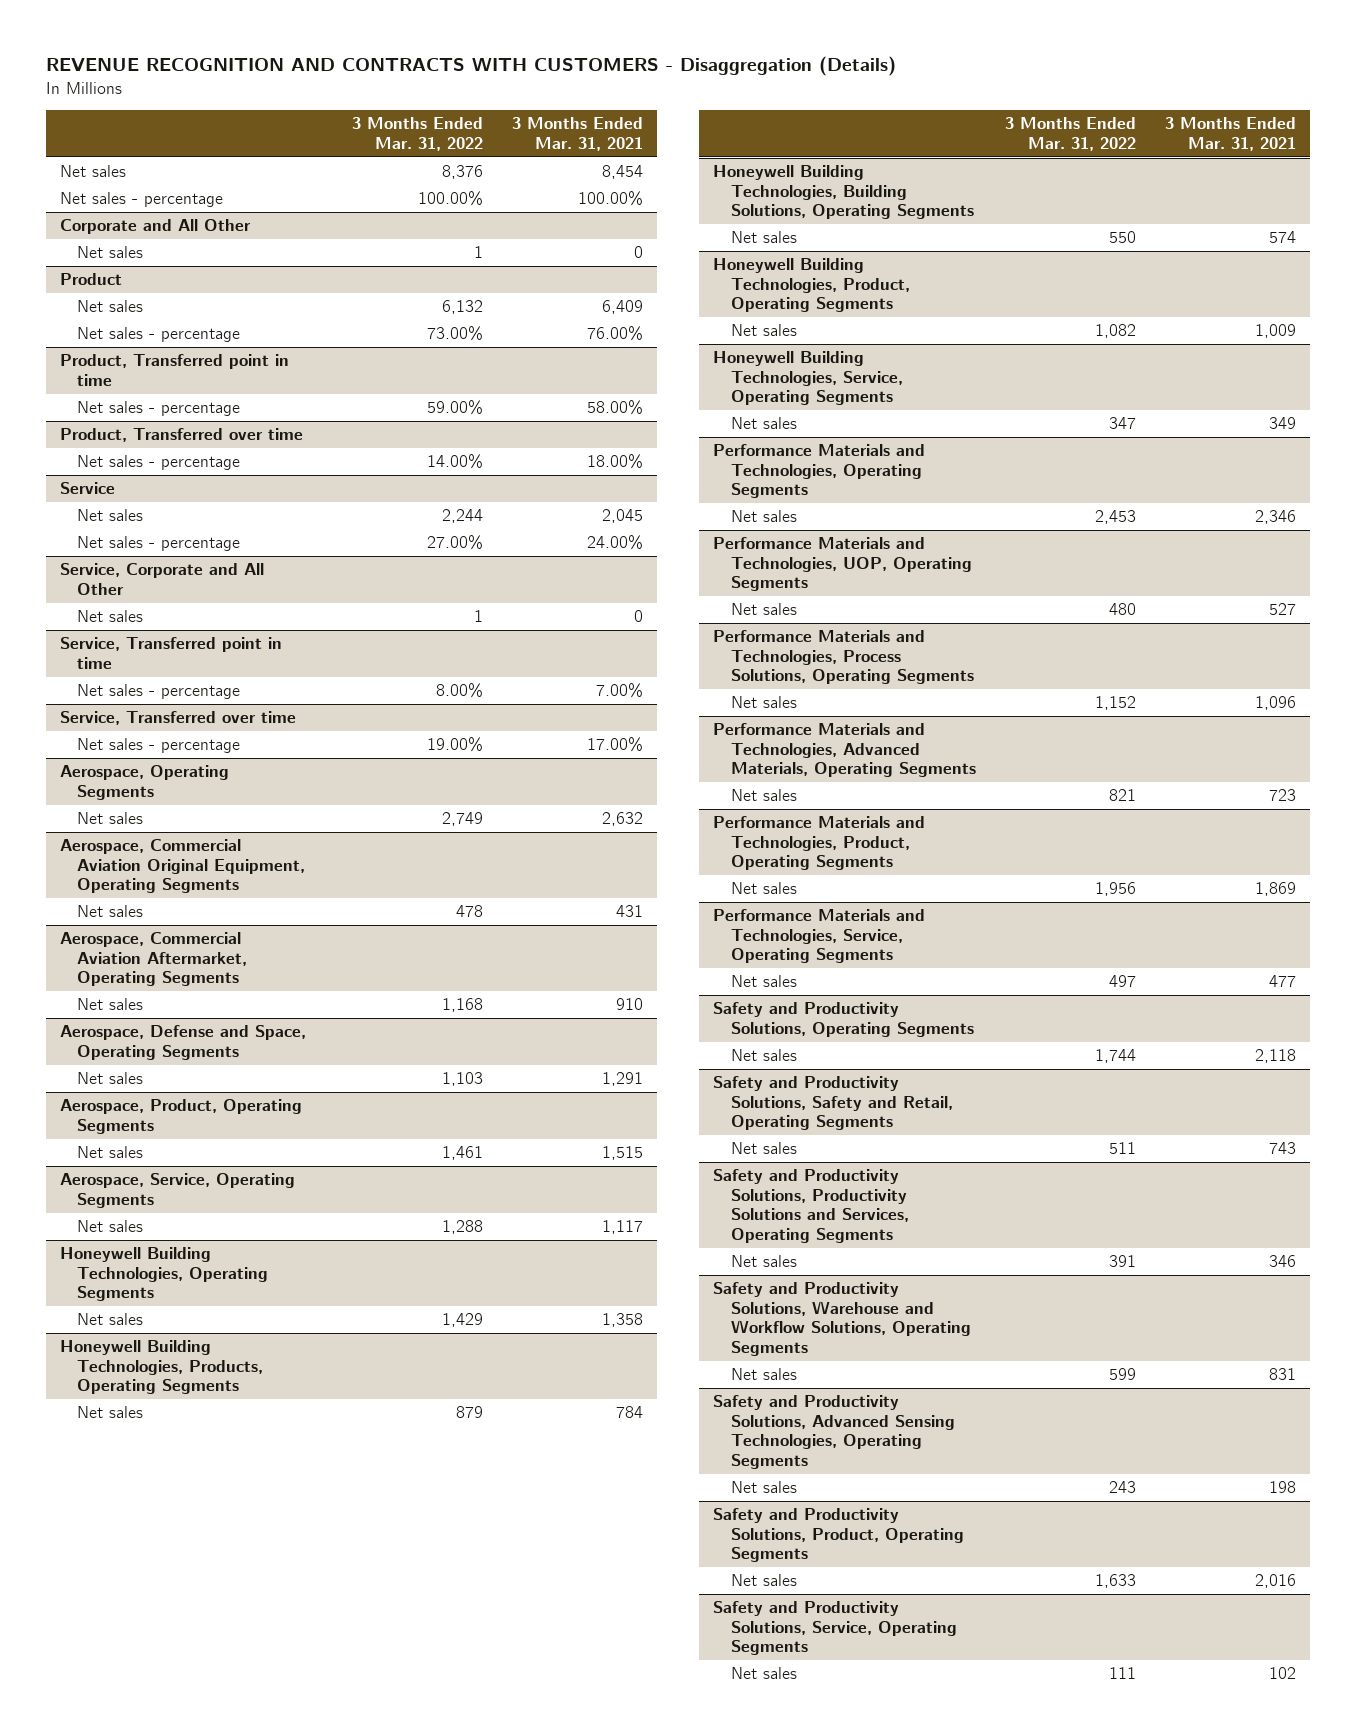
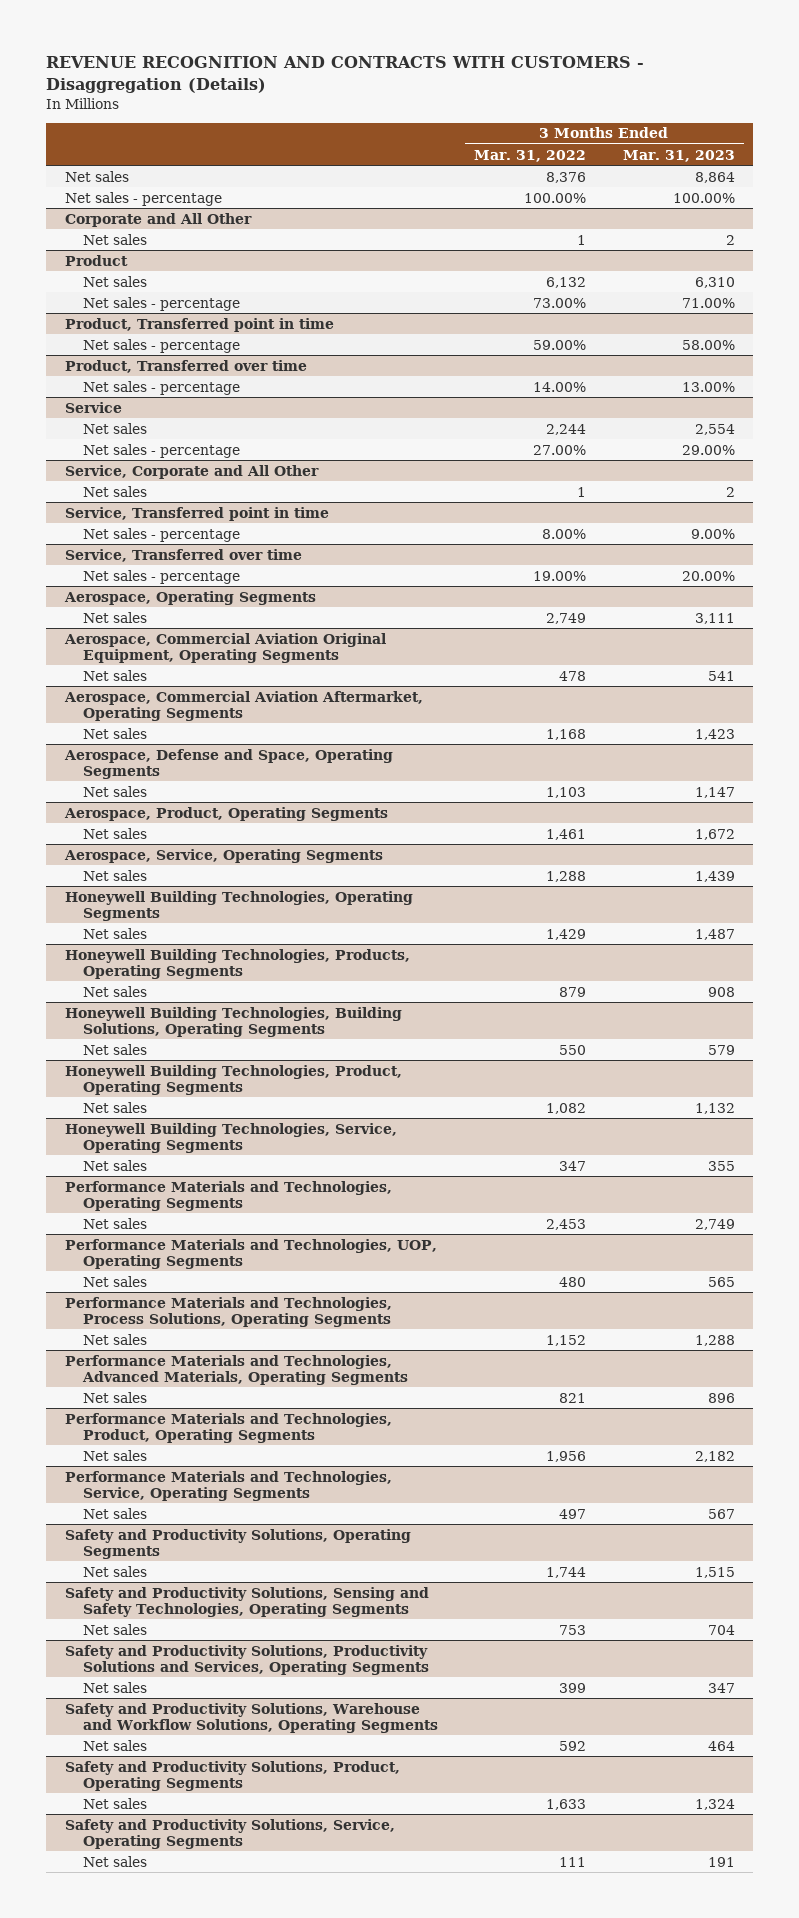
- | 3 Months Ended Mar. 31, 2022 | 3 Months Ended Mar. 31, 2021
+ | 3 Months Ended Mar. 31, 2022 | 3 Months Ended Mar. 31, 2023
- Safety and Productivity Solutions, Safety and Retail, Operating Segments
- Net sales | 511 | 743
+ Safety and Productivity Solutions, Sensing and Safety Technologies, Operating Segments
+ Net sales | 753 | 704
@ Safety and Productivity Solutions, Productivity Solutions and Services, Operating Segments
- Net sales | 391 | 346
+ Net sales | 399 | 347
@ Safety and Productivity Solutions, Warehouse and Workflow Solutions, Operating Segments
- Net sales | 599 | 831
- Safety and Productivity Solutions, Advanced Sensing Technologies, Operating Segments
- Net sales | 243 | 198
@ Safety and Productivity Solutions, Warehouse and Workflow Solutions, Operating Segments
+ Net sales | 592 | 464

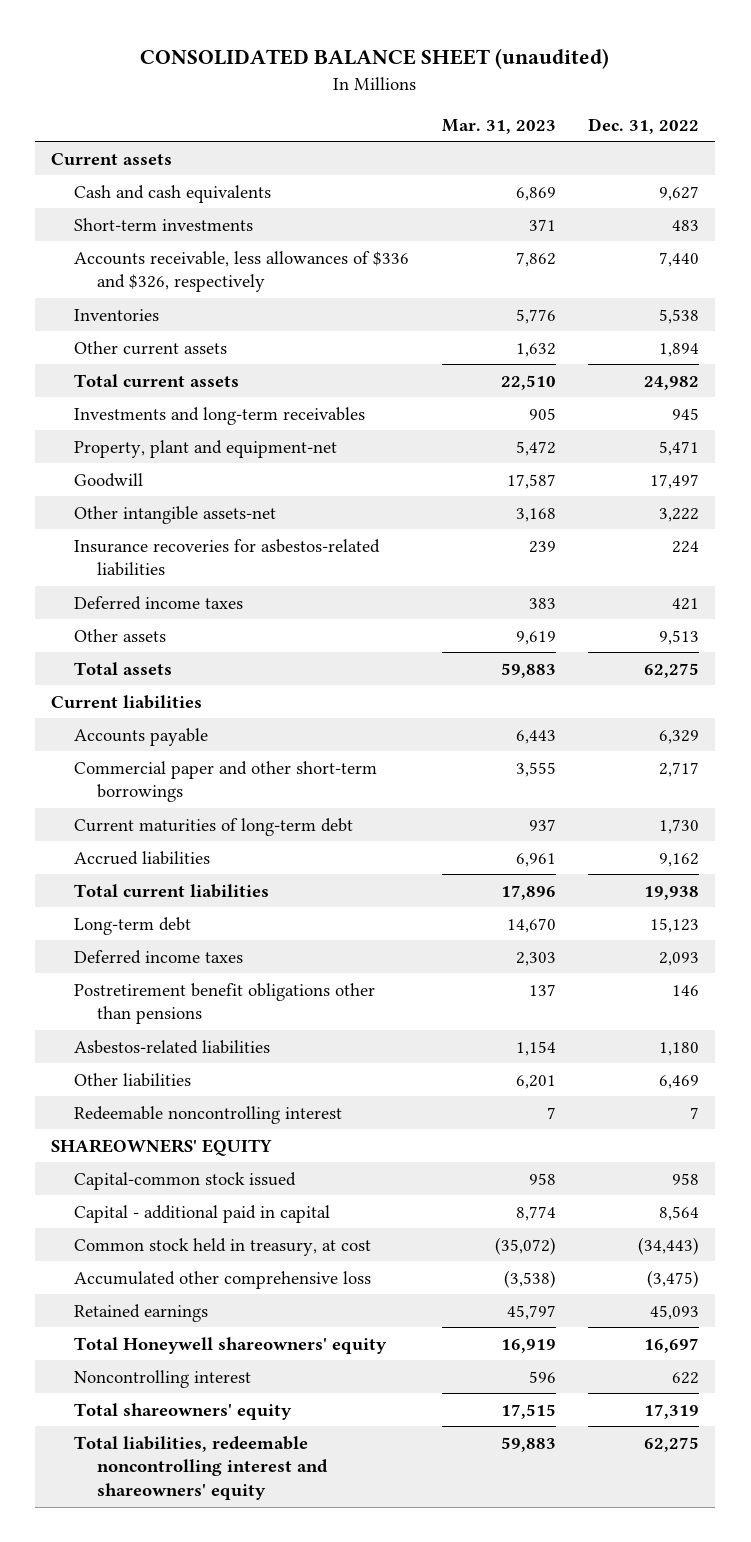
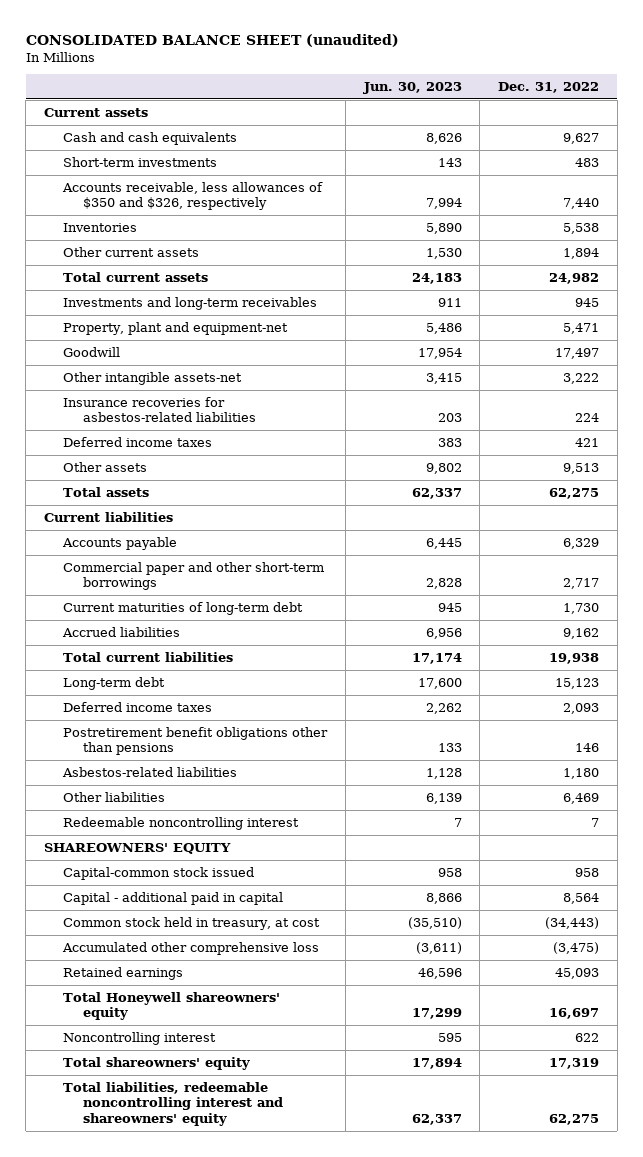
- | Mar. 31, 2023 | Dec. 31, 2022
+ | Jun. 30, 2023 | Dec. 31, 2022
- Accounts receivable, less allowances of $336 and $326, respectively | 7,862 | 7,440
+ Accounts receivable, less allowances of $350 and $326, respectively | 7,994 | 7,440

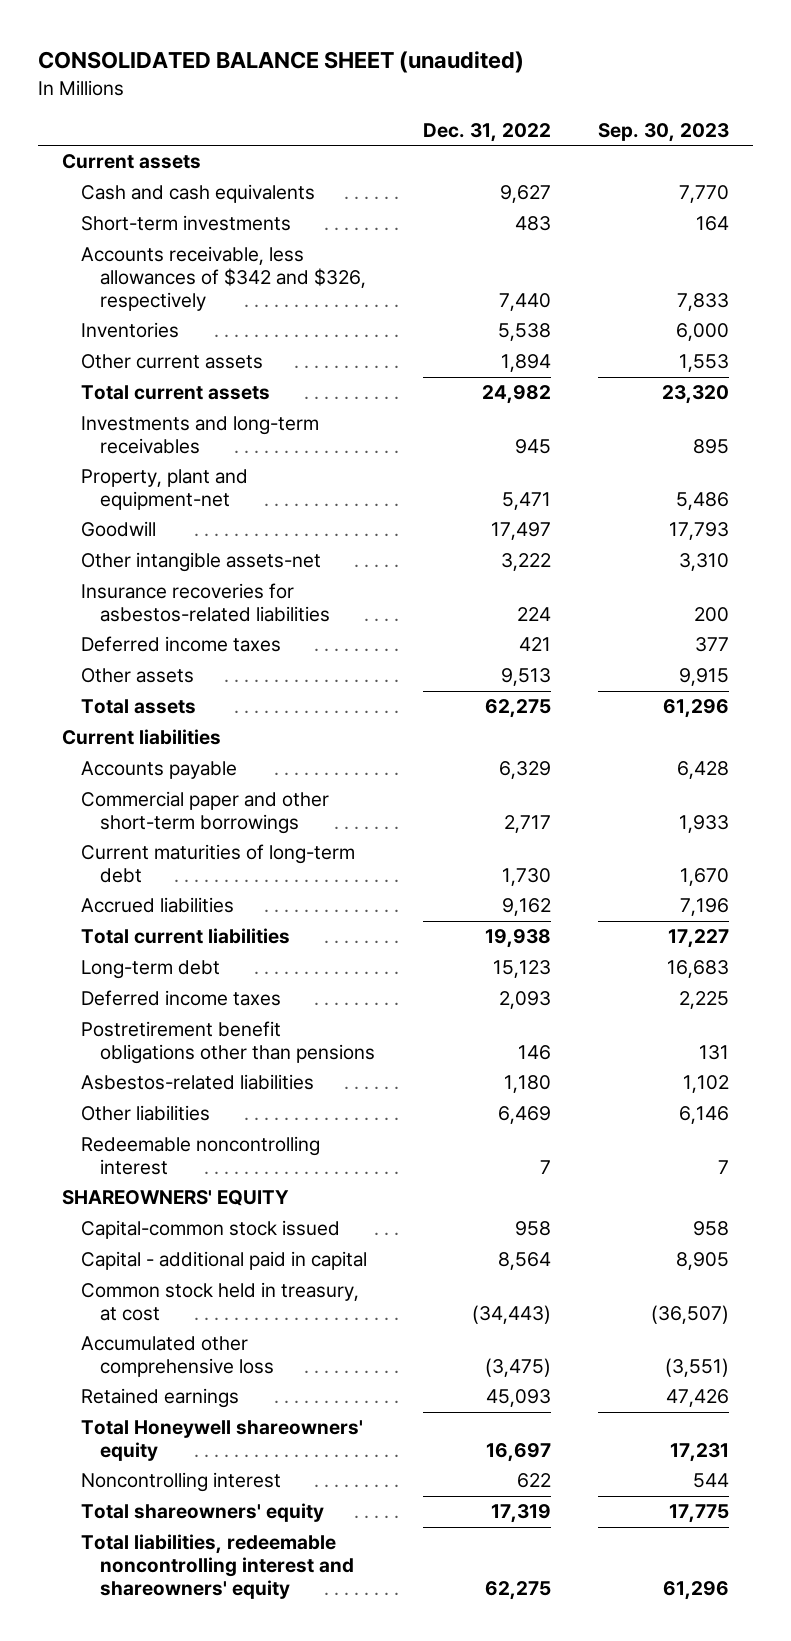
- | Jun. 30, 2023 | Dec. 31, 2022
+ | Dec. 31, 2022 | Sep. 30, 2023
- Accounts receivable, less allowances of $350 and $326, respectively | 7,994 | 7,440
+ Accounts receivable, less allowances of $342 and $326, respectively | 7,440 | 7,833

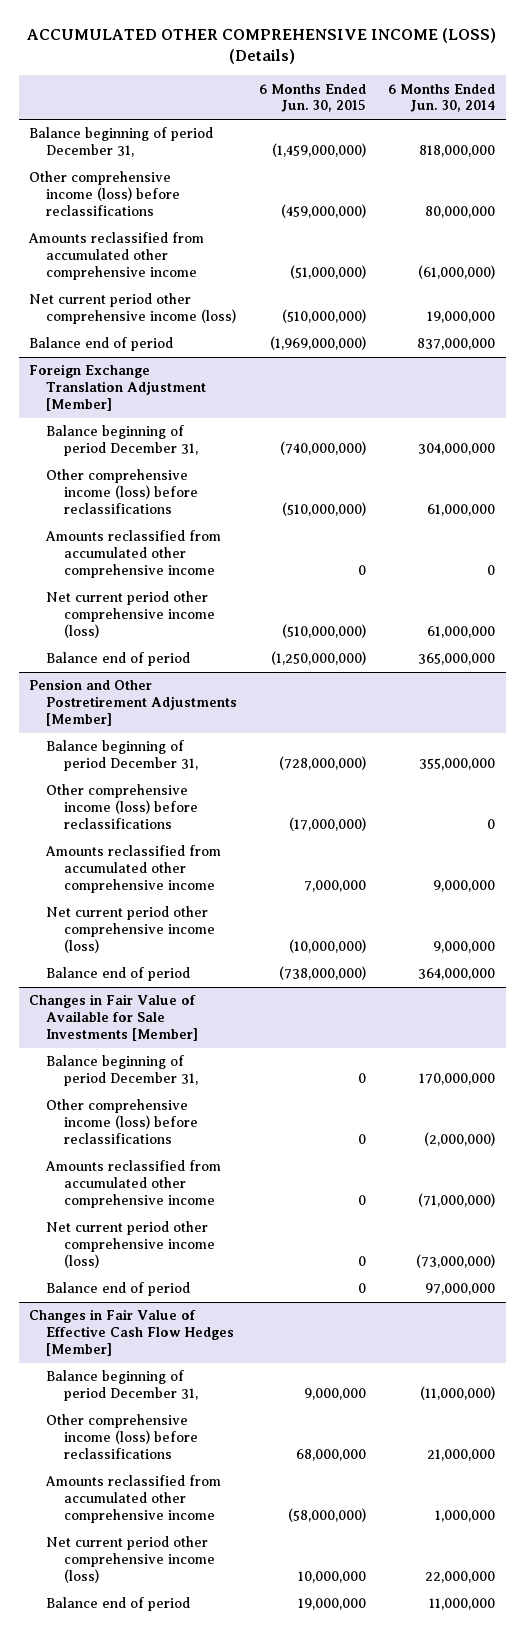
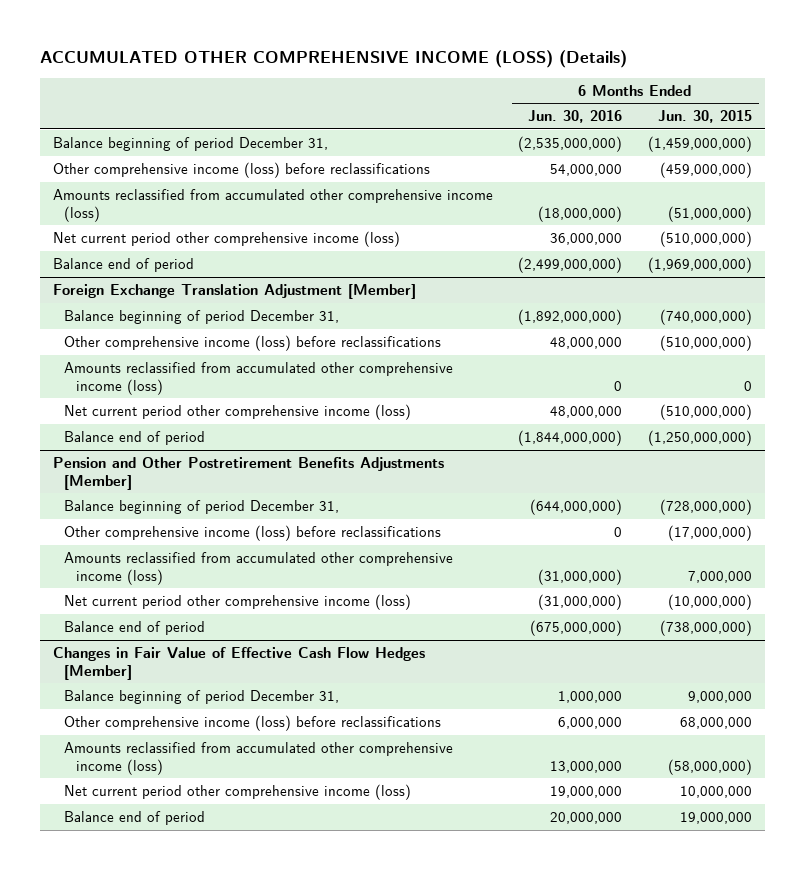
- | 6 Months Ended Jun. 30, 2015 | 6 Months Ended Jun. 30, 2014
+ | 6 Months Ended Jun. 30, 2016 | 6 Months Ended Jun. 30, 2015
- Amounts reclassified from accumulated other comprehensive income | (51,000,000) | (61,000,000)
+ Amounts reclassified from accumulated other comprehensive income (loss) | (18,000,000) | (51,000,000)
@ Foreign Exchange Translation Adjustment [Member]
- Amounts reclassified from accumulated other comprehensive income | 0 | 0
+ Amounts reclassified from accumulated other comprehensive income (loss) | 0 | 0
- Pension and Other Postretirement Adjustments [Member]
+ Pension and Other Postretirement Benefits Adjustments [Member]
- Amounts reclassified from accumulated other comprehensive income | 7,000,000 | 9,000,000
+ Amounts reclassified from accumulated other comprehensive income (loss) | (31,000,000) | 7,000,000
- Changes in Fair Value of Available for Sale Investments [Member]
- Balance beginning of period December 31, | 0 | 170,000,000
- Other comprehensive income (loss) before reclassifications | 0 | (2,000,000)
- Amounts reclassified from accumulated other comprehensive income | 0 | (71,000,000)
- Net current period other comprehensive income (loss) | 0 | (73,000,000)
- Balance end of period | 0 | 97,000,000
@ Changes in Fair Value of Effective Cash Flow Hedges [Member]
- Amounts reclassified from accumulated other comprehensive income | (58,000,000) | 1,000,000
+ Amounts reclassified from accumulated other comprehensive income (loss) | 13,000,000 | (58,000,000)

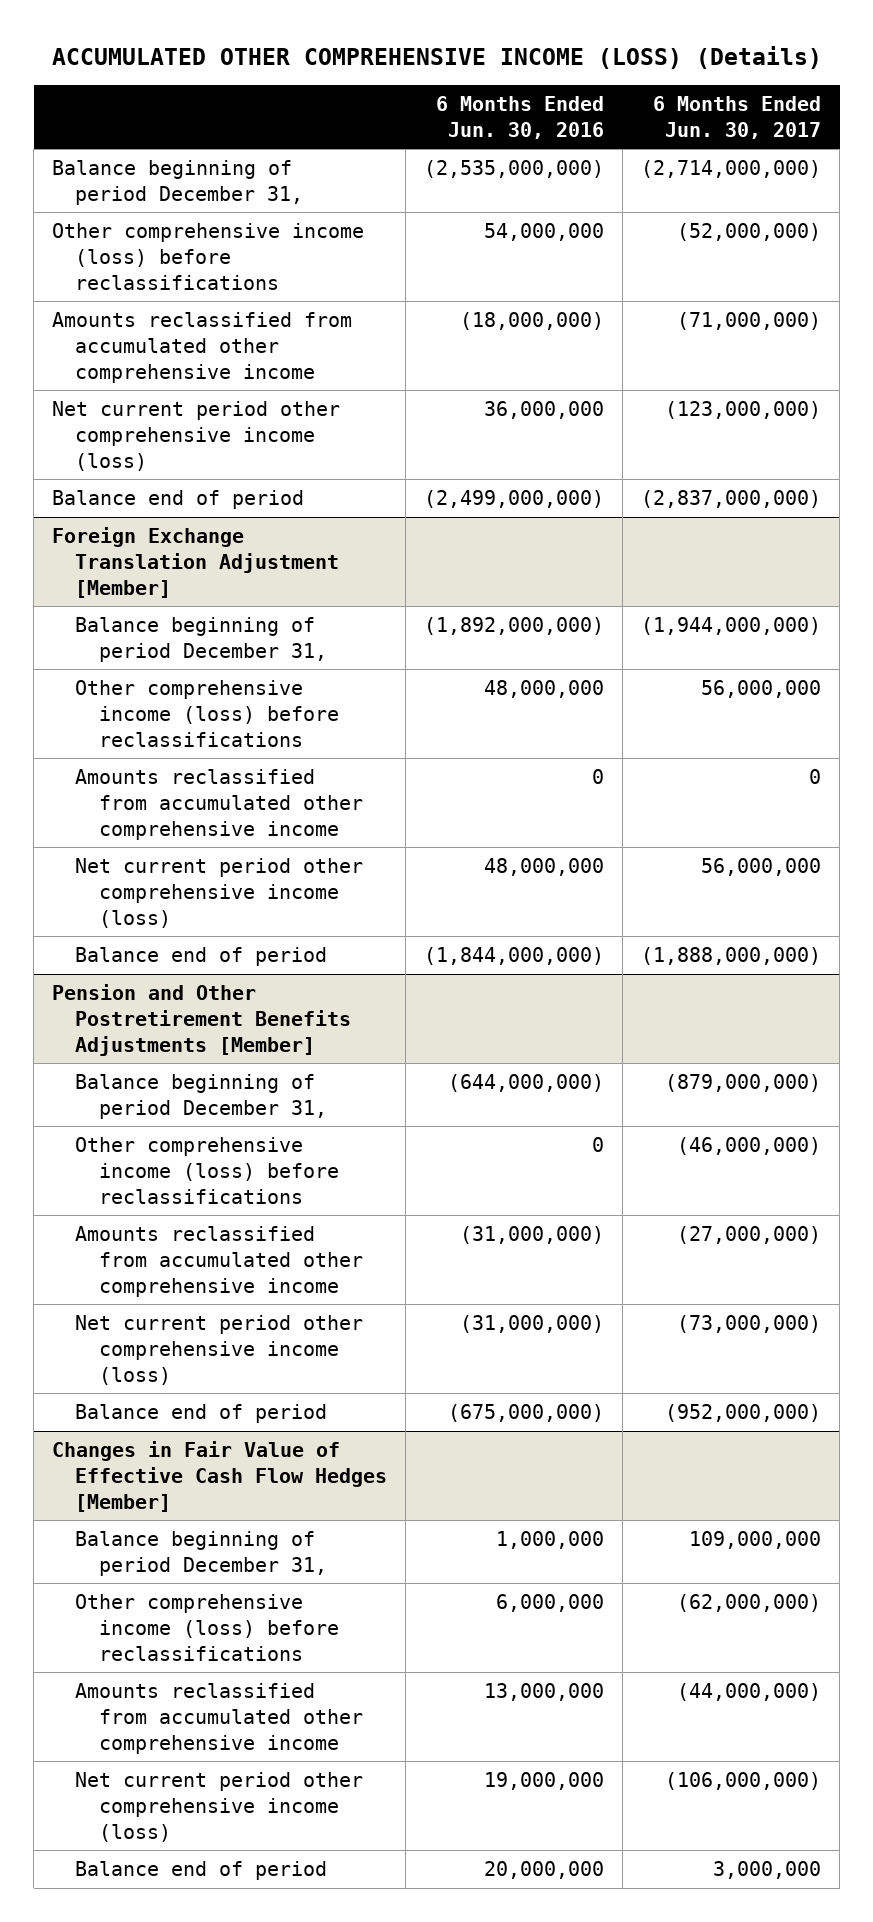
- | 6 Months Ended Jun. 30, 2016 | 6 Months Ended Jun. 30, 2015
+ | 6 Months Ended Jun. 30, 2016 | 6 Months Ended Jun. 30, 2017
- Amounts reclassified from accumulated other comprehensive income (loss) | (18,000,000) | (51,000,000)
+ Amounts reclassified from accumulated other comprehensive income | (18,000,000) | (71,000,000)
@ Foreign Exchange Translation Adjustment [Member]
- Amounts reclassified from accumulated other comprehensive income (loss) | 0 | 0
+ Amounts reclassified from accumulated other comprehensive income | 0 | 0
@ Pension and Other Postretirement Benefits Adjustments [Member]
- Amounts reclassified from accumulated other comprehensive income (loss) | (31,000,000) | 7,000,000
+ Amounts reclassified from accumulated other comprehensive income | (31,000,000) | (27,000,000)
@ Changes in Fair Value of Effective Cash Flow Hedges [Member]
- Amounts reclassified from accumulated other comprehensive income (loss) | 13,000,000 | (58,000,000)
+ Amounts reclassified from accumulated other comprehensive income | 13,000,000 | (44,000,000)

